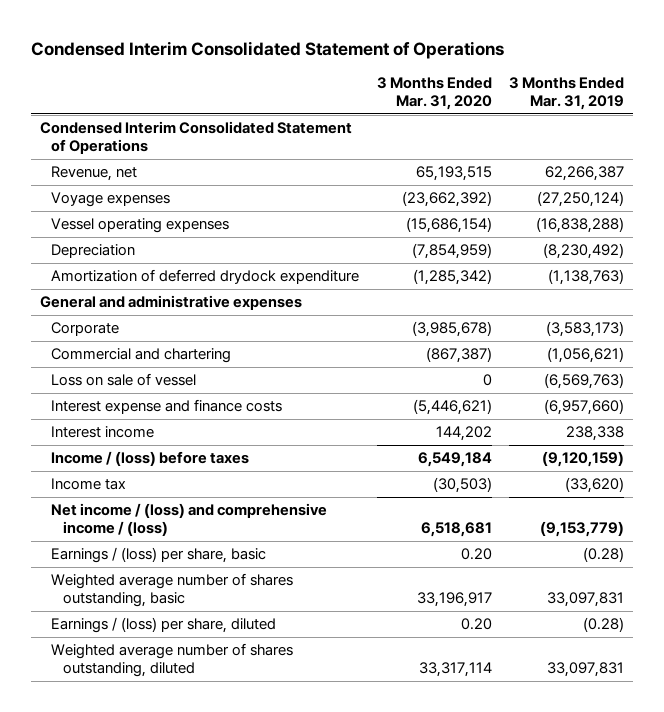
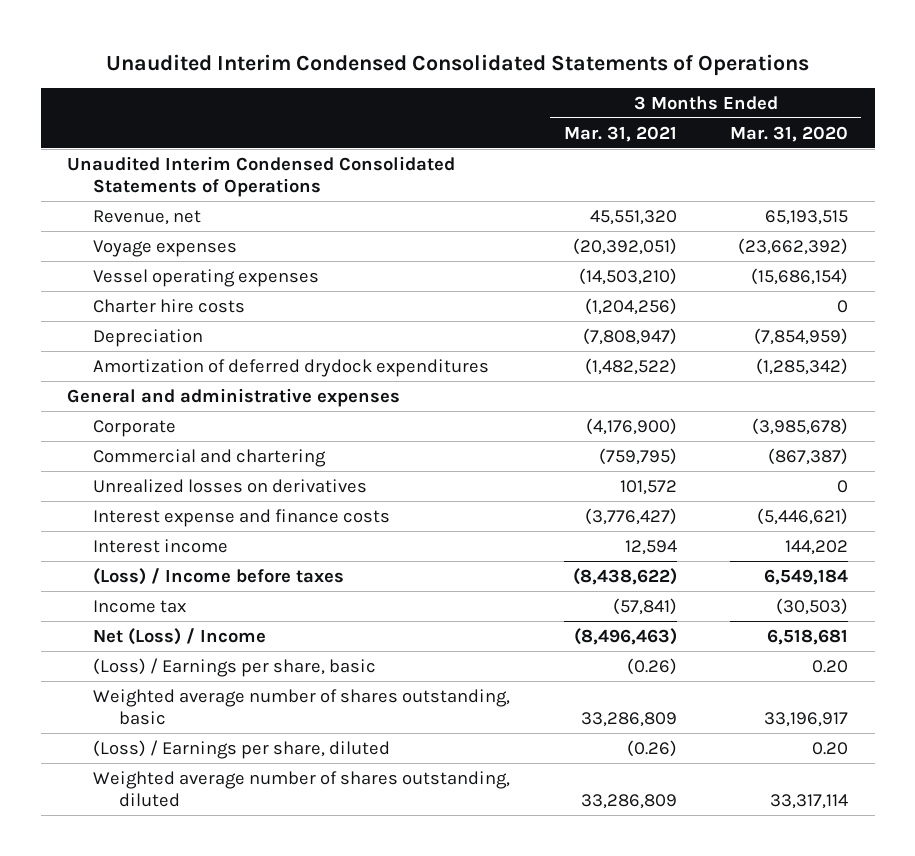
- Condensed Interim Consolidated Statement of Operations
+ Unaudited Interim Condensed Consolidated Statements of Operations
- | 3 Months Ended Mar. 31, 2020 | 3 Months Ended Mar. 31, 2019
+ | 3 Months Ended Mar. 31, 2021 | 3 Months Ended Mar. 31, 2020
- Condensed Interim Consolidated Statement of Operations
+ Unaudited Interim Condensed Consolidated Statements of Operations
+ Charter hire costs | (1,204,256) | 0
- Amortization of deferred drydock expenditure | (1,285,342) | (1,138,763)
+ Amortization of deferred drydock expenditures | (1,482,522) | (1,285,342)
- Loss on sale of vessel | 0 | (6,569,763)
+ Unrealized losses on derivatives | 101,572 | 0
- Income / (loss) before taxes | 6,549,184 | (9,120,159)
+ (Loss) / Income before taxes | (8,438,622) | 6,549,184
- Net income / (loss) and comprehensive income / (loss) | 6,518,681 | (9,153,779)
- Earnings / (loss) per share, basic | 0.20 | (0.28)
+ Net (Loss) / Income | (8,496,463) | 6,518,681
+ (Loss) / Earnings per share, basic | (0.26) | 0.20
- Earnings / (loss) per share, diluted | 0.20 | (0.28)
+ (Loss) / Earnings per share, diluted | (0.26) | 0.20

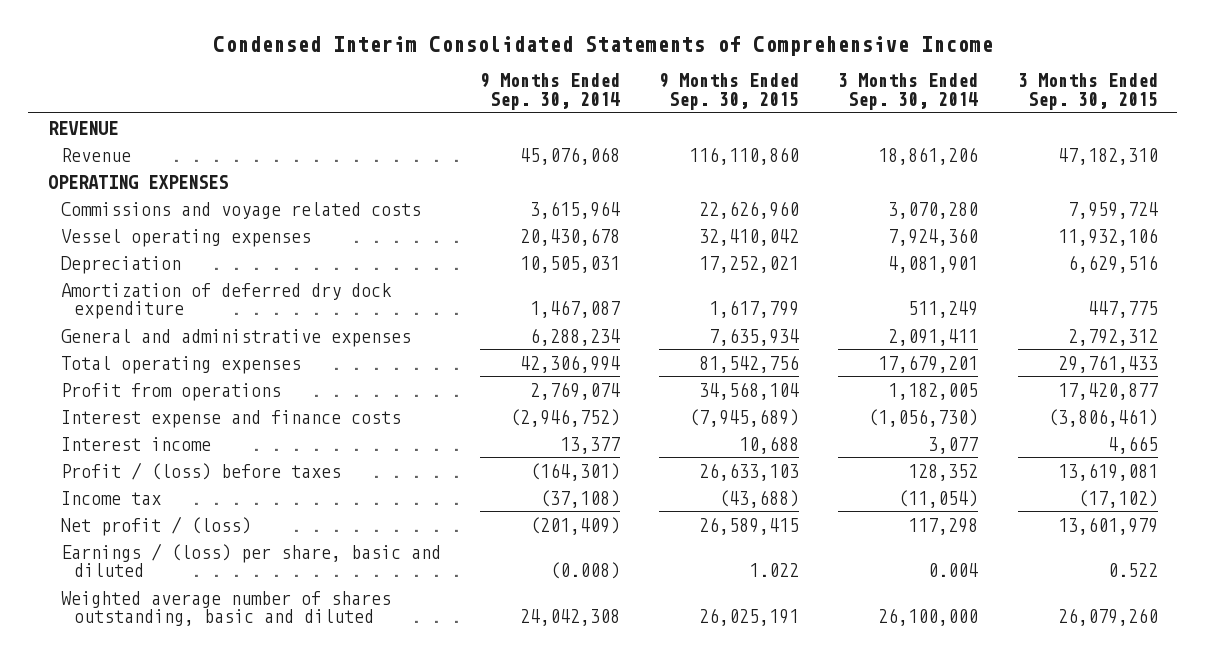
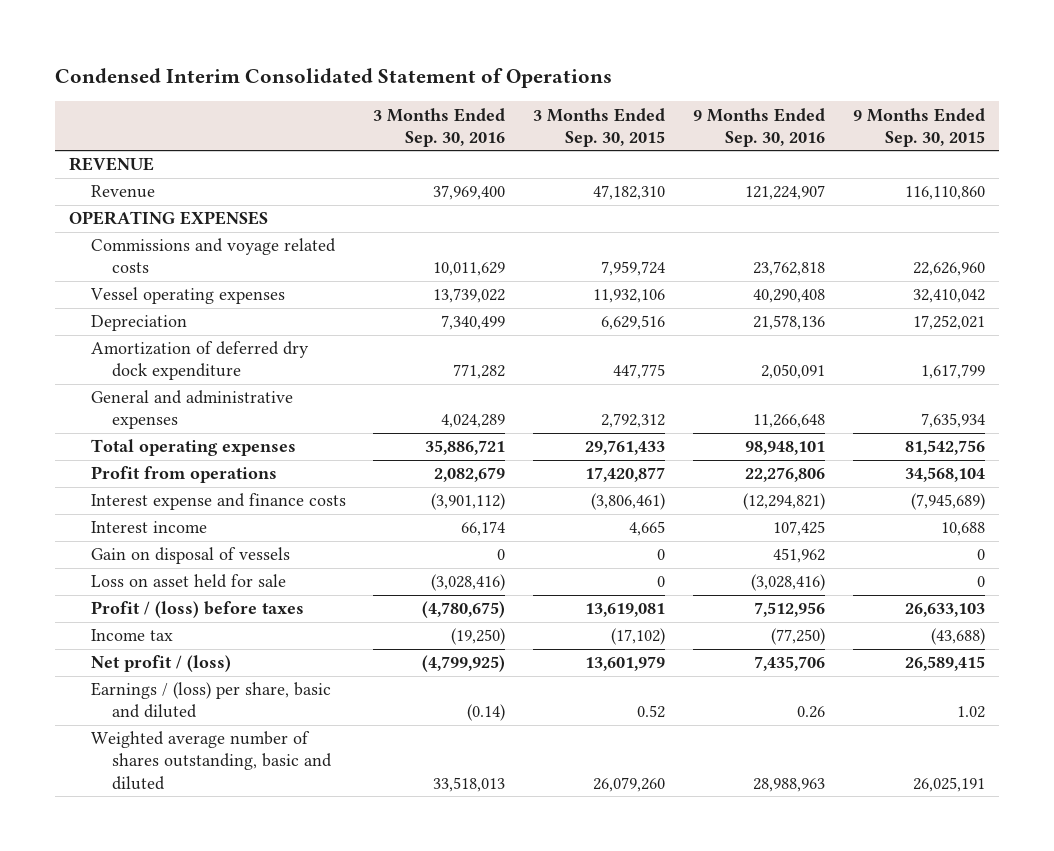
- Condensed Interim Consolidated Statements of Comprehensive Income
+ Condensed Interim Consolidated Statement of Operations
- | 9 Months Ended Sep. 30, 2014 | 9 Months Ended Sep. 30, 2015 | 3 Months Ended Sep. 30, 2014 | 3 Months Ended Sep. 30, 2015
+ | 3 Months Ended Sep. 30, 2016 | 3 Months Ended Sep. 30, 2015 | 9 Months Ended Sep. 30, 2016 | 9 Months Ended Sep. 30, 2015
+ Gain on disposal of vessels | 0 | 0 | 451,962 | 0
+ Loss on asset held for sale | (3,028,416) | 0 | (3,028,416) | 0
- Earnings / (loss) per share, basic and diluted | (0.008) | 1.022 | 0.004 | 0.522
+ Earnings / (loss) per share, basic and diluted | (0.14) | 0.52 | 0.26 | 1.02

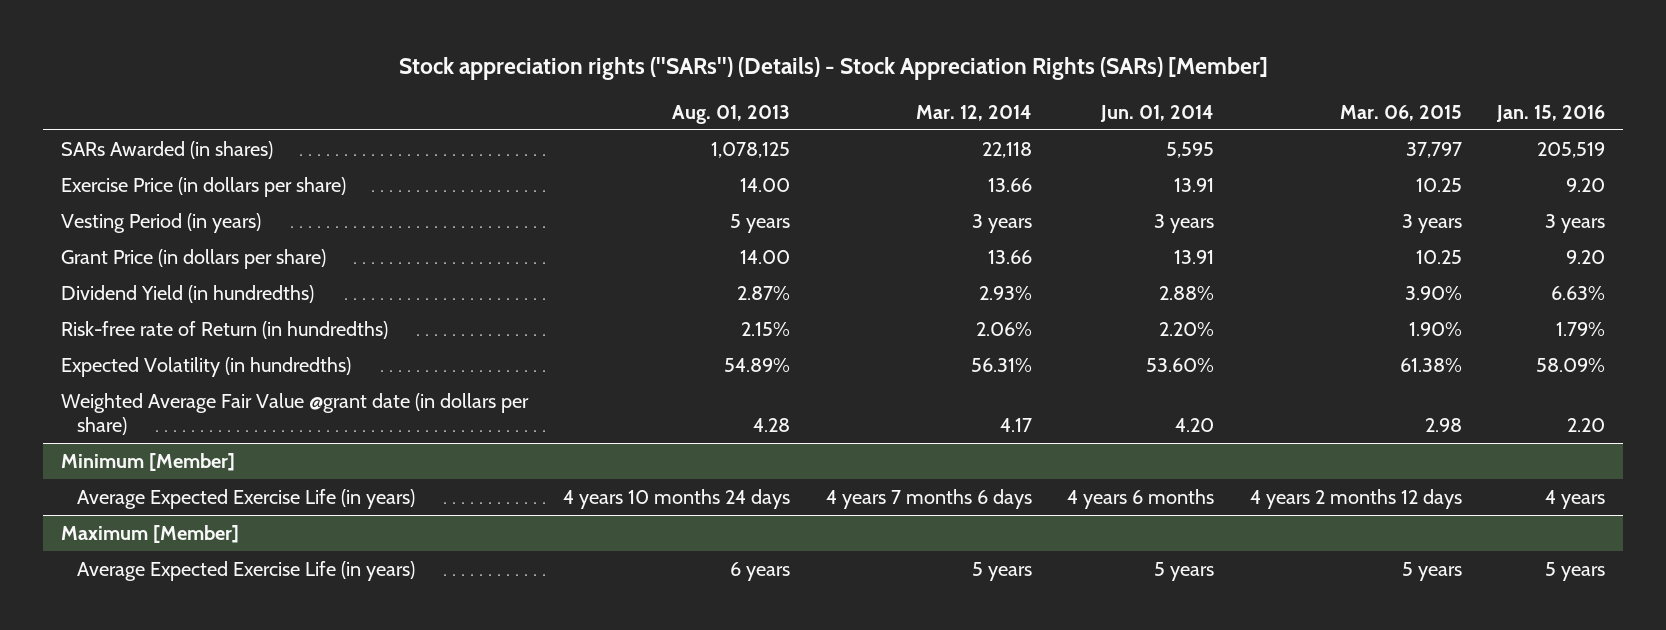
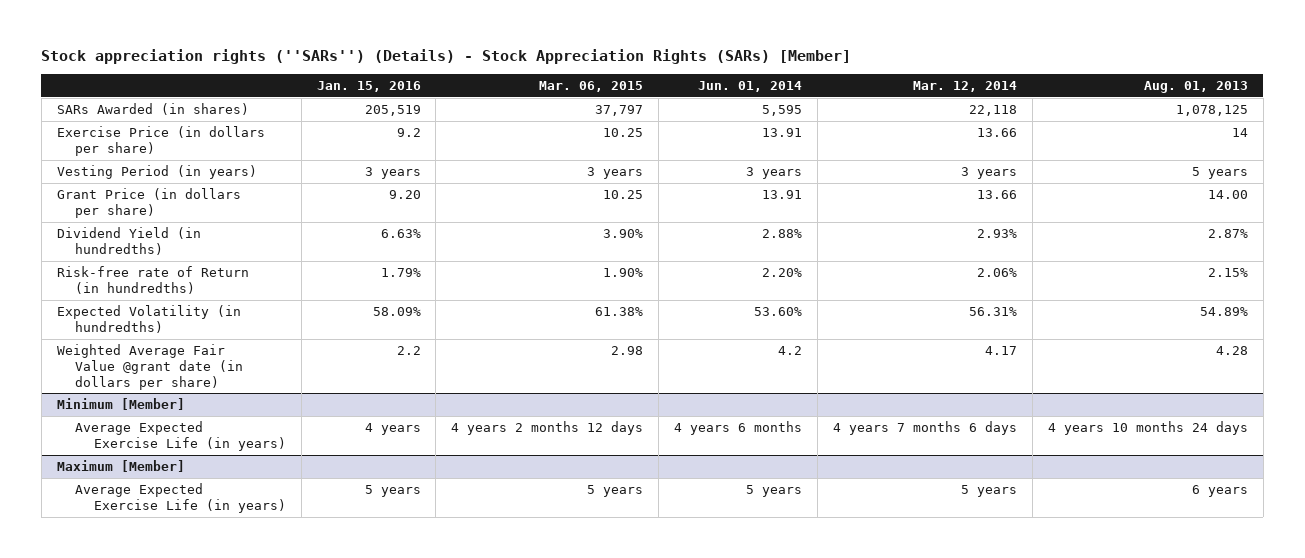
- | Aug. 01, 2013 | Mar. 12, 2014 | Jun. 01, 2014 | Mar. 06, 2015 | Jan. 15, 2016
+ | Jan. 15, 2016 | Mar. 06, 2015 | Jun. 01, 2014 | Mar. 12, 2014 | Aug. 01, 2013
- Exercise Price (in dollars per share) | 14.00 | 13.66 | 13.91 | 10.25 | 9.20
+ Exercise Price (in dollars per share) | 9.2 | 10.25 | 13.91 | 13.66 | 14
- Weighted Average Fair Value @grant date (in dollars per share) | 4.28 | 4.17 | 4.20 | 2.98 | 2.20
+ Weighted Average Fair Value @grant date (in dollars per share) | 2.2 | 2.98 | 4.2 | 4.17 | 4.28

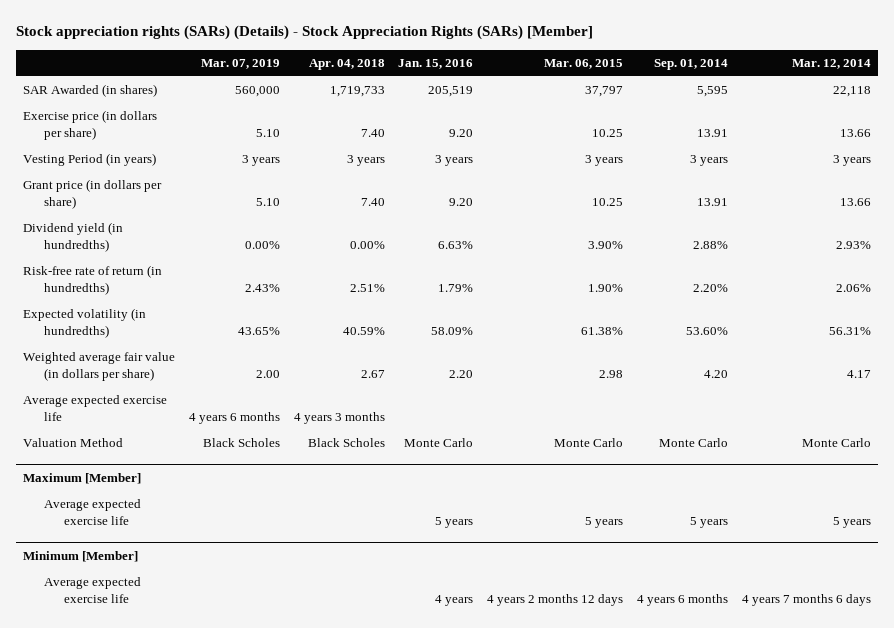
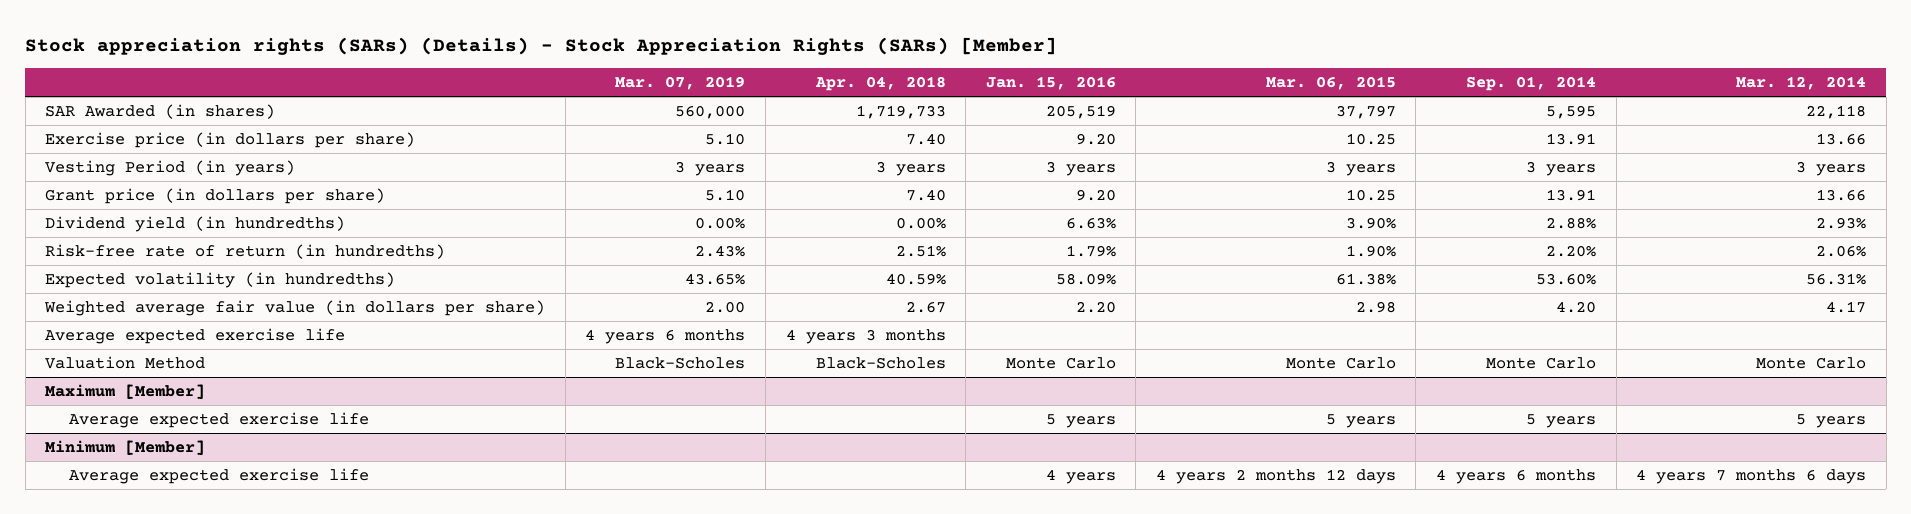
- Valuation Method | Black Scholes | Black Scholes | Monte Carlo | Monte Carlo | Monte Carlo | Monte Carlo
+ Valuation Method | Black-Scholes | Black-Scholes | Monte Carlo | Monte Carlo | Monte Carlo | Monte Carlo

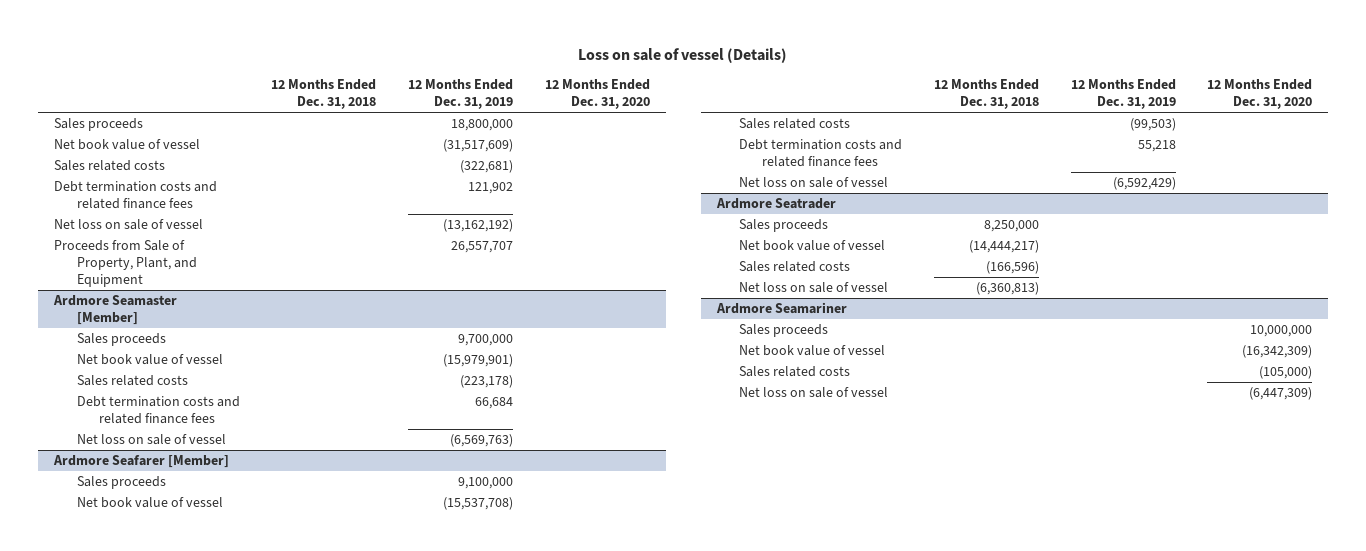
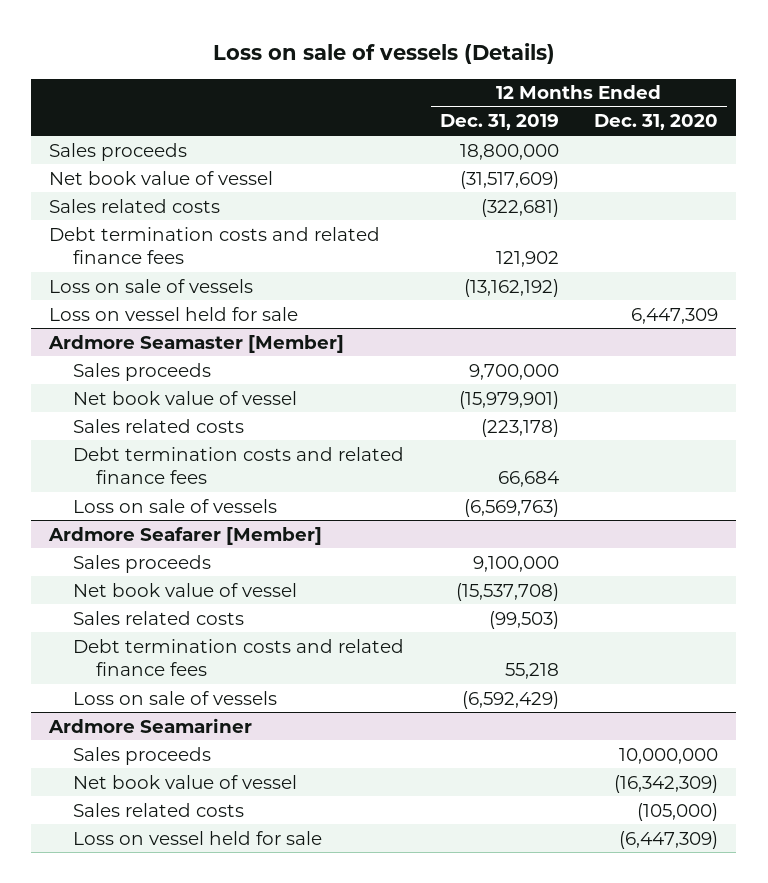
- Loss on sale of vessel (Details)
+ Loss on sale of vessels (Details)
- | 12 Months Ended Dec. 31, 2018 | 12 Months Ended Dec. 31, 2019 | 12 Months Ended Dec. 31, 2020
+ | 12 Months Ended Dec. 31, 2019 | 12 Months Ended Dec. 31, 2020
- Net loss on sale of vessel | | (13,162,192) |
- Proceeds from Sale of Property, Plant, and Equipment | | 26,557,707 |
+ Loss on sale of vessels | (13,162,192) |
+ Loss on vessel held for sale | | 6,447,309
@ Ardmore Seamaster [Member]
- Net loss on sale of vessel | | (6,569,763) |
+ Loss on sale of vessels | (6,569,763) |
@ Ardmore Seafarer [Member]
- Net loss on sale of vessel | | (6,592,429) |
- Ardmore Seatrader
- Sales proceeds | 8,250,000 | |
- Net book value of vessel | (14,444,217) | |
- Sales related costs | (166,596) | |
- Net loss on sale of vessel | (6,360,813) | |
@ Ardmore Seafarer [Member]
+ Loss on sale of vessels | (6,592,429) |
@ Ardmore Seamariner
- Net loss on sale of vessel | | | (6,447,309)
+ Loss on vessel held for sale | | (6,447,309)

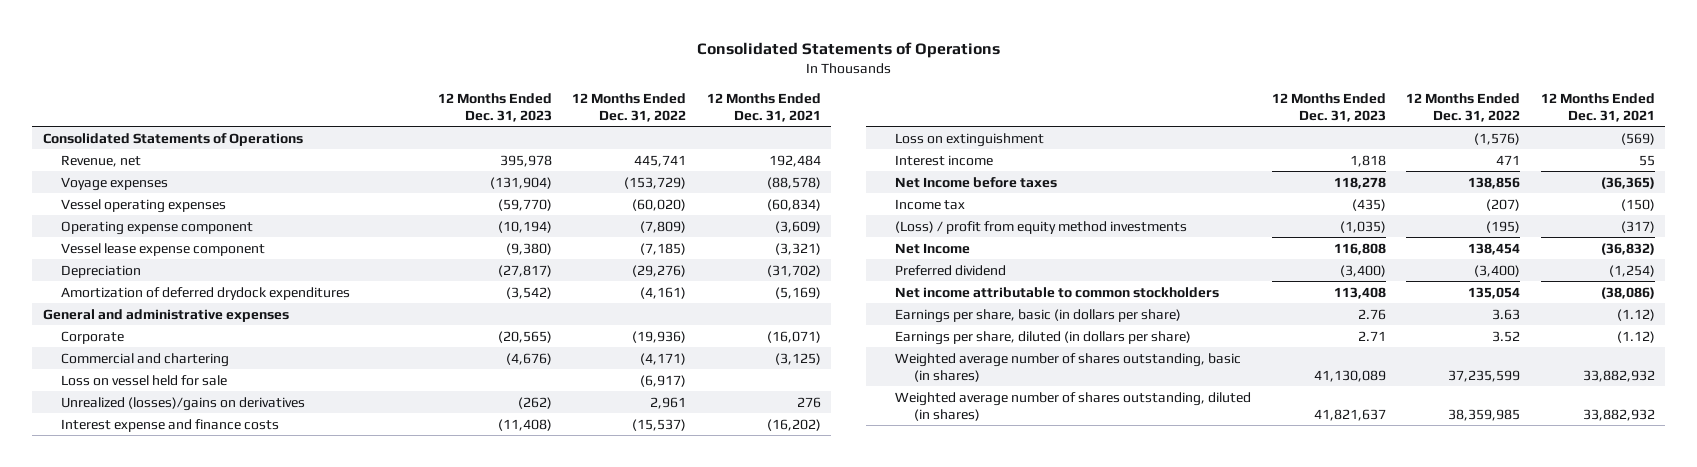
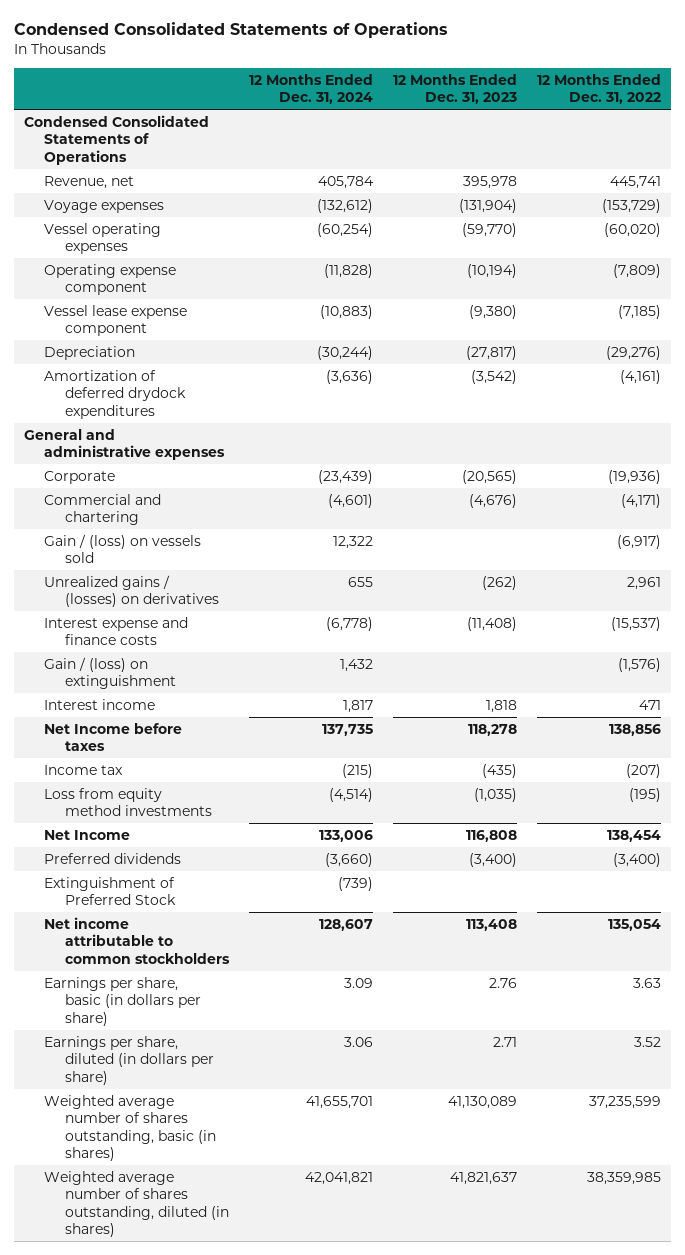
- Consolidated Statements of Operations
+ Condensed Consolidated Statements of Operations
- | 12 Months Ended Dec. 31, 2023 | 12 Months Ended Dec. 31, 2022 | 12 Months Ended Dec. 31, 2021
+ | 12 Months Ended Dec. 31, 2024 | 12 Months Ended Dec. 31, 2023 | 12 Months Ended Dec. 31, 2022
- Consolidated Statements of Operations
+ Condensed Consolidated Statements of Operations
- Loss on vessel held for sale | | (6,917) |
- Unrealized (losses)/gains on derivatives | (262) | 2,961 | 276
+ Gain / (loss) on vessels sold | 12,322 | | (6,917)
+ Unrealized gains / (losses) on derivatives | 655 | (262) | 2,961
- Loss on extinguishment | | (1,576) | (569)
+ Gain / (loss) on extinguishment | 1,432 | | (1,576)
- (Loss) / profit from equity method investments | (1,035) | (195) | (317)
+ Loss from equity method investments | (4,514) | (1,035) | (195)
- Preferred dividend | (3,400) | (3,400) | (1,254)
+ Preferred dividends | (3,660) | (3,400) | (3,400)
+ Extinguishment of Preferred Stock | (739) | |

